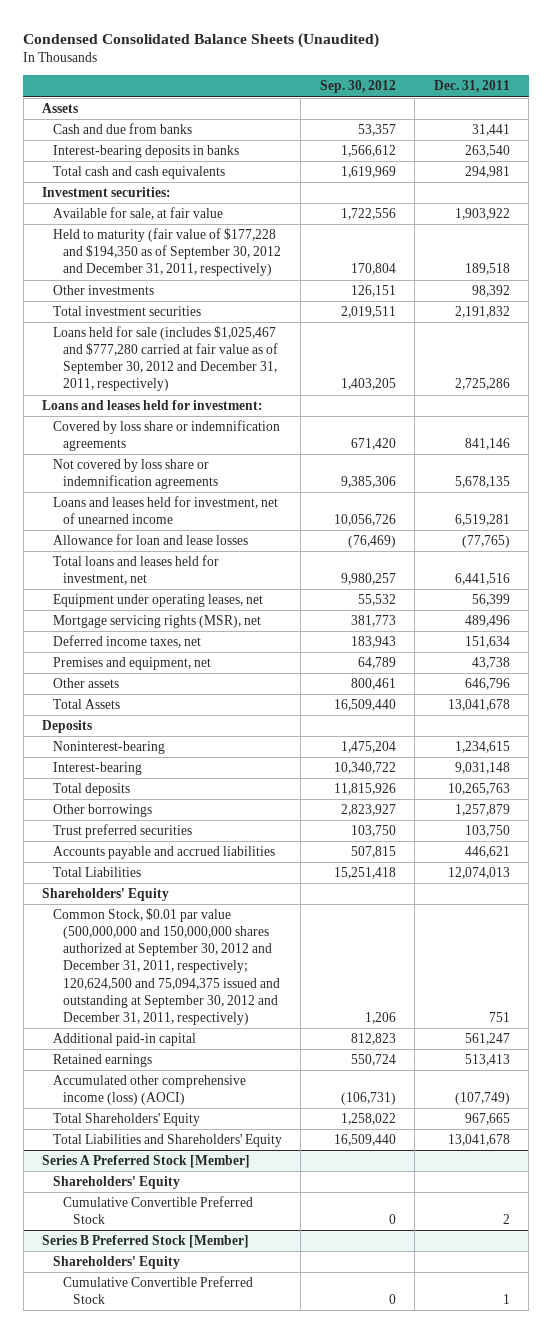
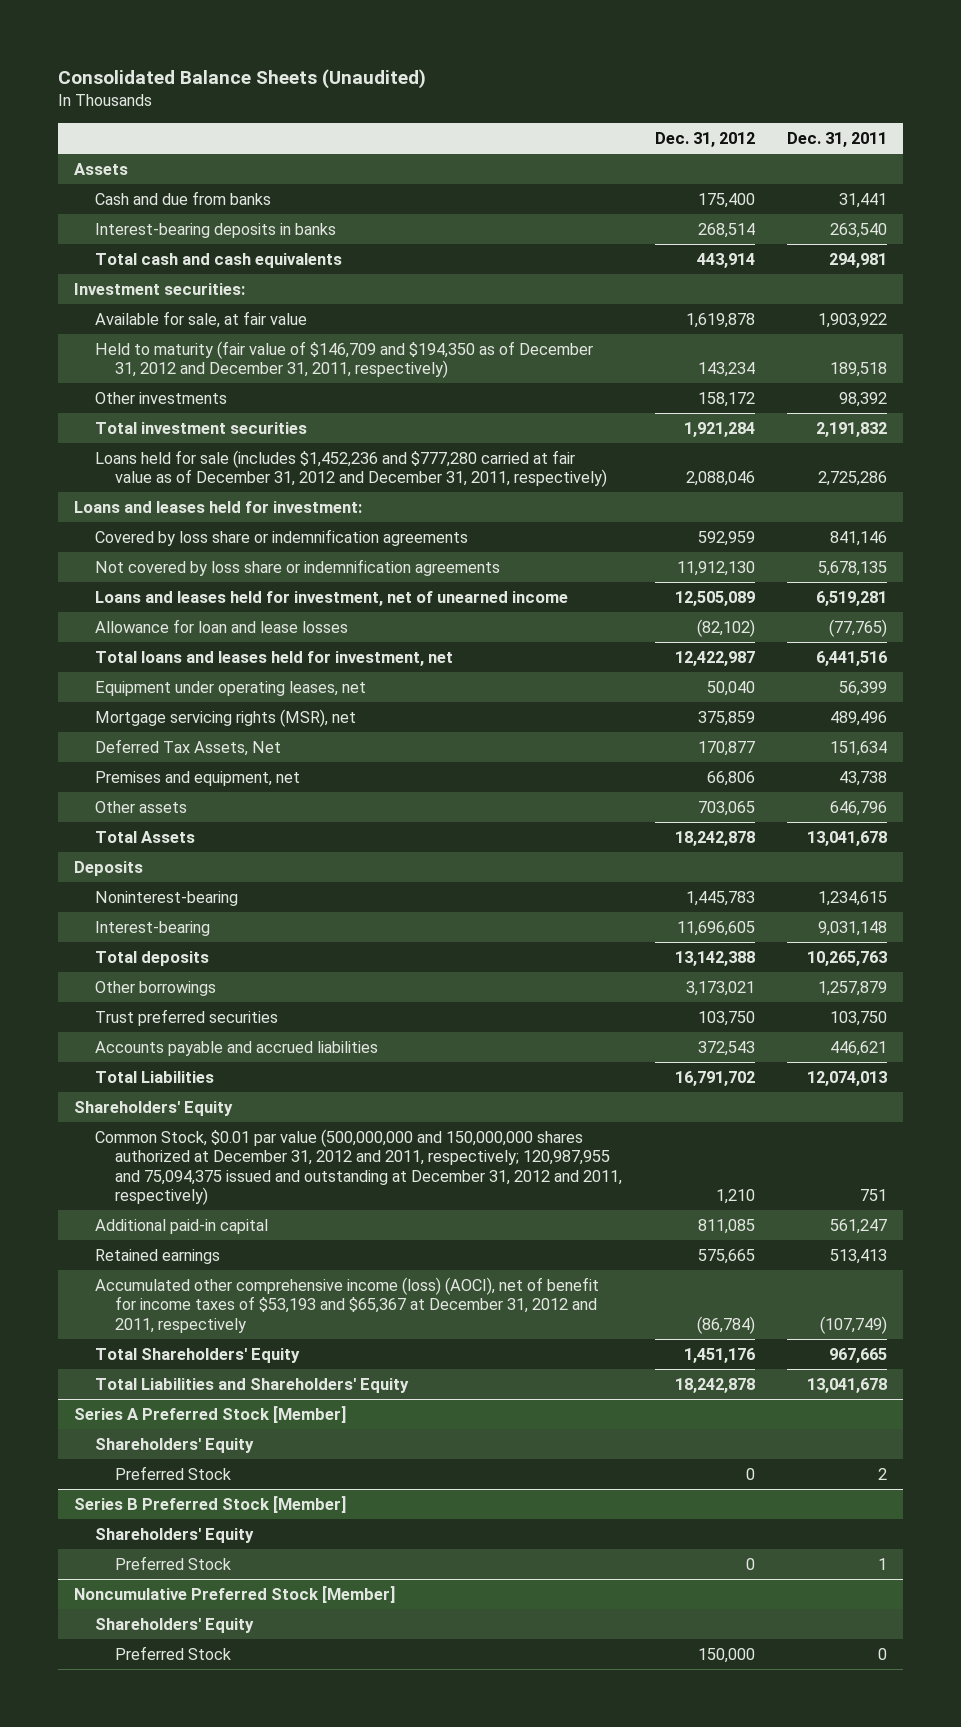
- Condensed Consolidated Balance Sheets (Unaudited)
+ Consolidated Balance Sheets (Unaudited)
- | Sep. 30, 2012 | Dec. 31, 2011
+ | Dec. 31, 2012 | Dec. 31, 2011
- Held to maturity (fair value of $177,228 and $194,350 as of September 30, 2012 and December 31, 2011, respectively) | 170,804 | 189,518
+ Held to maturity (fair value of $146,709 and $194,350 as of December 31, 2012 and December 31, 2011, respectively) | 143,234 | 189,518
- Loans held for sale (includes $1,025,467 and $777,280 carried at fair value as of September 30, 2012 and December 31, 2011, respectively) | 1,403,205 | 2,725,286
+ Loans held for sale (includes $1,452,236 and $777,280 carried at fair value as of December 31, 2012 and December 31, 2011, respectively) | 2,088,046 | 2,725,286
- Deferred income taxes, net | 183,943 | 151,634
+ Deferred Tax Assets, Net | 170,877 | 151,634
- Common Stock, $0.01 par value (500,000,000 and 150,000,000 shares authorized at September 30, 2012 and December 31, 2011, respectively; 120,624,500 and 75,094,375 issued and outstanding at September 30, 2012 and December 31, 2011, respectively) | 1,206 | 751
+ Common Stock, $0.01 par value (500,000,000 and 150,000,000 shares authorized at December 31, 2012 and 2011, respectively; 120,987,955 and 75,094,375 issued and outstanding at December 31, 2012 and 2011, respectively) | 1,210 | 751
- Accumulated other comprehensive income (loss) (AOCI) | (106,731) | (107,749)
+ Accumulated other comprehensive income (loss) (AOCI), net of benefit for income taxes of $53,193 and $65,367 at December 31, 2012 and 2011, respectively | (86,784) | (107,749)
@ Series A Preferred Stock [Member]
- Cumulative Convertible Preferred Stock | 0 | 2
+ Preferred Stock | 0 | 2
@ Series B Preferred Stock [Member]
- Cumulative Convertible Preferred Stock | 0 | 1
+ Preferred Stock | 0 | 1
+ Noncumulative Preferred Stock [Member]
+ Shareholders' Equity
+ Preferred Stock | 150,000 | 0

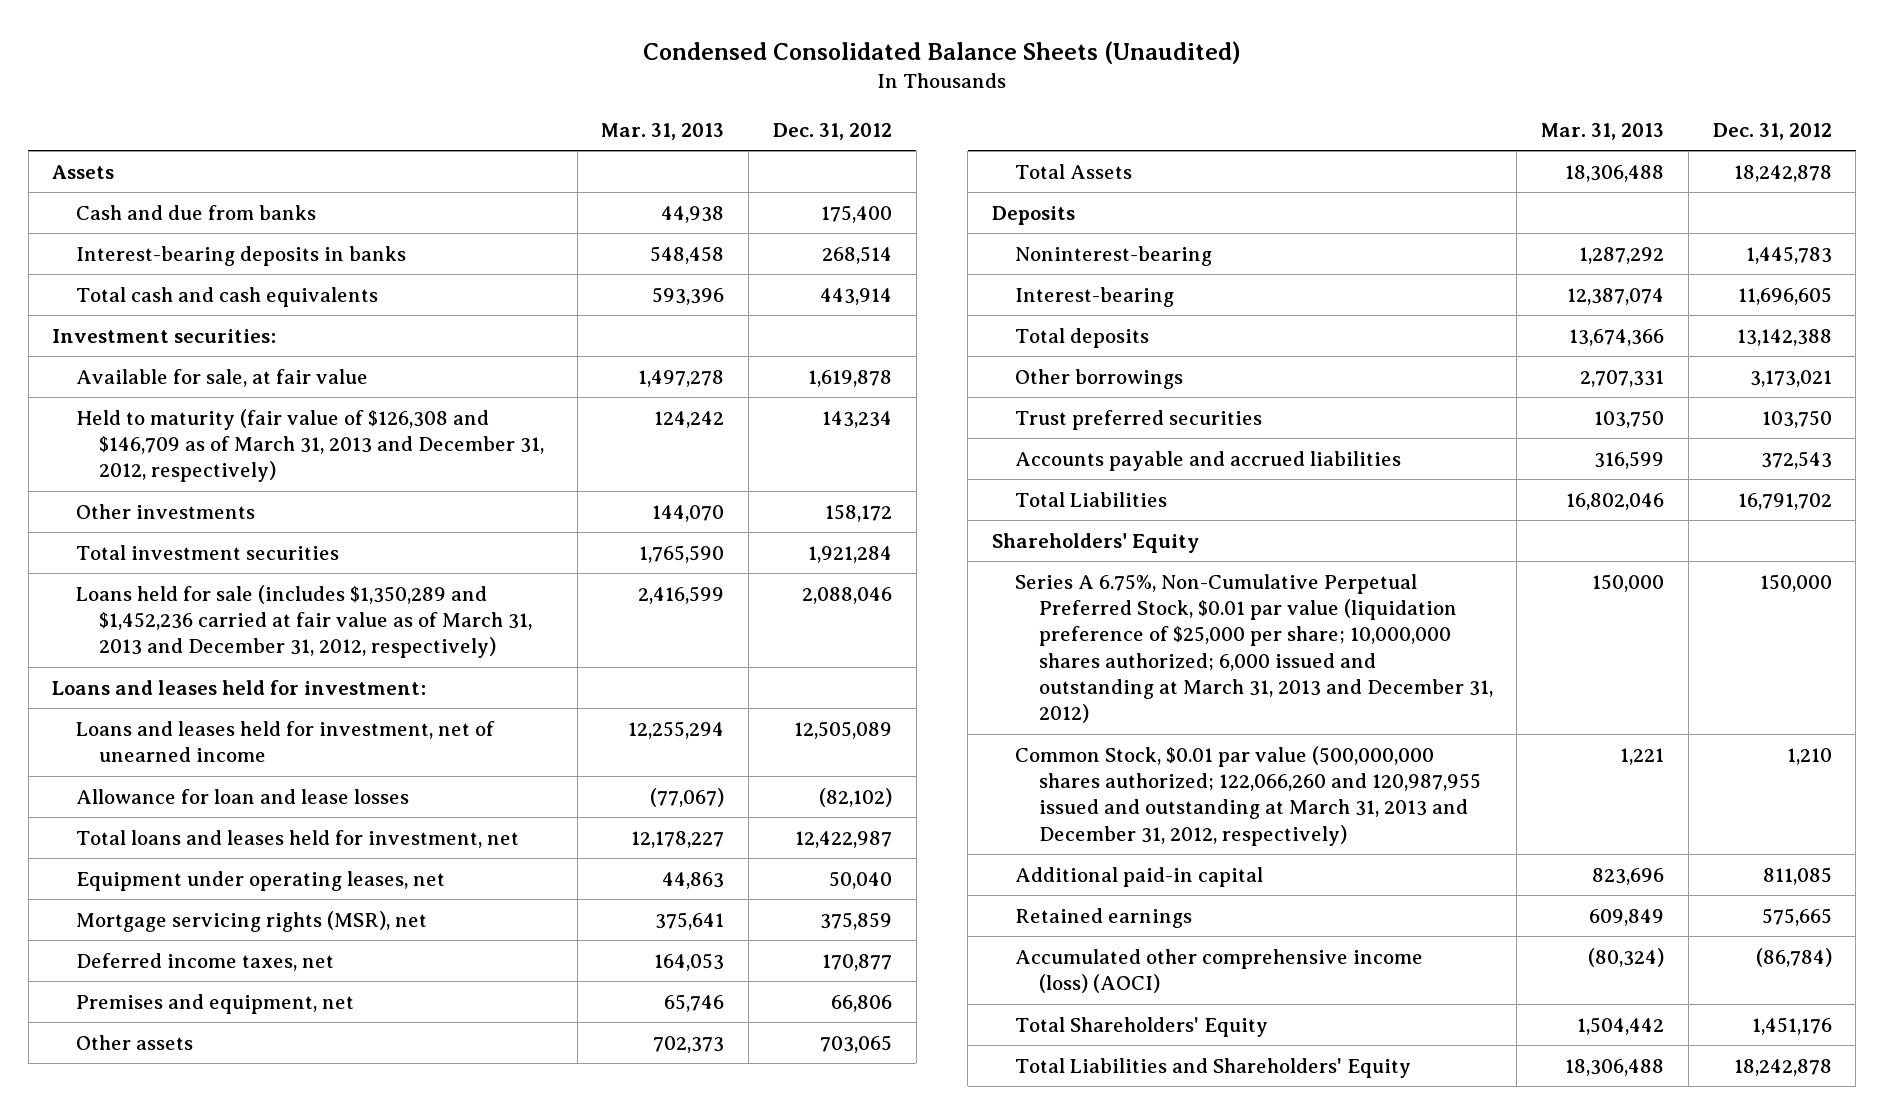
- Consolidated Balance Sheets (Unaudited)
+ Condensed Consolidated Balance Sheets (Unaudited)
- | Dec. 31, 2012 | Dec. 31, 2011
+ | Mar. 31, 2013 | Dec. 31, 2012
- Held to maturity (fair value of $146,709 and $194,350 as of December 31, 2012 and December 31, 2011, respectively) | 143,234 | 189,518
+ Held to maturity (fair value of $126,308 and $146,709 as of March 31, 2013 and December 31, 2012, respectively) | 124,242 | 143,234
- Loans held for sale (includes $1,452,236 and $777,280 carried at fair value as of December 31, 2012 and December 31, 2011, respectively) | 2,088,046 | 2,725,286
+ Loans held for sale (includes $1,350,289 and $1,452,236 carried at fair value as of March 31, 2013 and December 31, 2012, respectively) | 2,416,599 | 2,088,046
- Covered by loss share or indemnification agreements | 592,959 | 841,146
- Not covered by loss share or indemnification agreements | 11,912,130 | 5,678,135
- Deferred Tax Assets, Net | 170,877 | 151,634
+ Deferred income taxes, net | 164,053 | 170,877
- Common Stock, $0.01 par value (500,000,000 and 150,000,000 shares authorized at December 31, 2012 and 2011, respectively; 120,987,955 and 75,094,375 issued and outstanding at December 31, 2012 and 2011, respectively) | 1,210 | 751
+ Series A 6.75%, Non-Cumulative Perpetual Preferred Stock, $0.01 par value (liquidation preference of $25,000 per share; 10,000,000 shares authorized; 6,000 issued and outstanding at March 31, 2013 and December 31, 2012) | 150,000 | 150,000
+ Common Stock, $0.01 par value (500,000,000 shares authorized; 122,066,260 and 120,987,955 issued and outstanding at March 31, 2013 and December 31, 2012, respectively) | 1,221 | 1,210
- Accumulated other comprehensive income (loss) (AOCI), net of benefit for income taxes of $53,193 and $65,367 at December 31, 2012 and 2011, respectively | (86,784) | (107,749)
+ Accumulated other comprehensive income (loss) (AOCI) | (80,324) | (86,784)
- Series A Preferred Stock [Member]
- Shareholders' Equity
- Preferred Stock | 0 | 2
- Series B Preferred Stock [Member]
- Shareholders' Equity
- Preferred Stock | 0 | 1
- Noncumulative Preferred Stock [Member]
- Shareholders' Equity
- Preferred Stock | 150,000 | 0

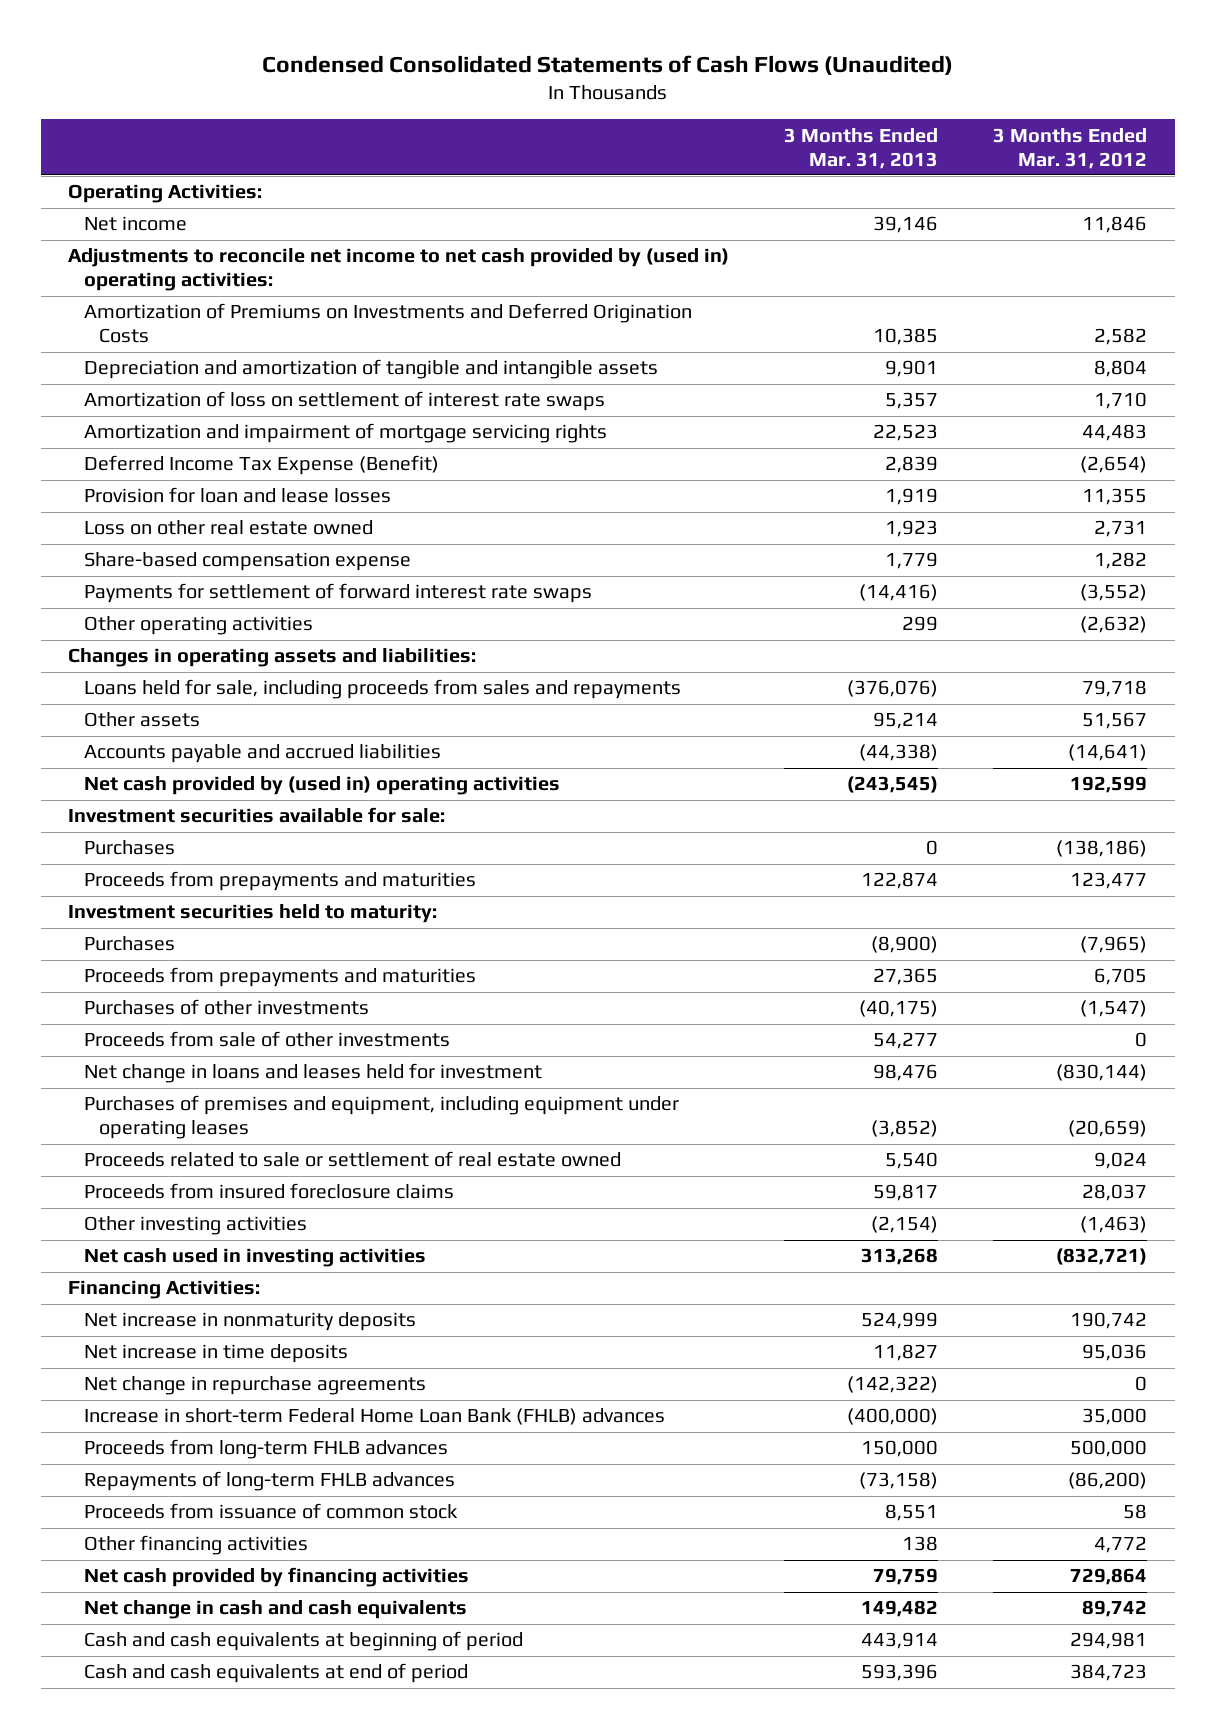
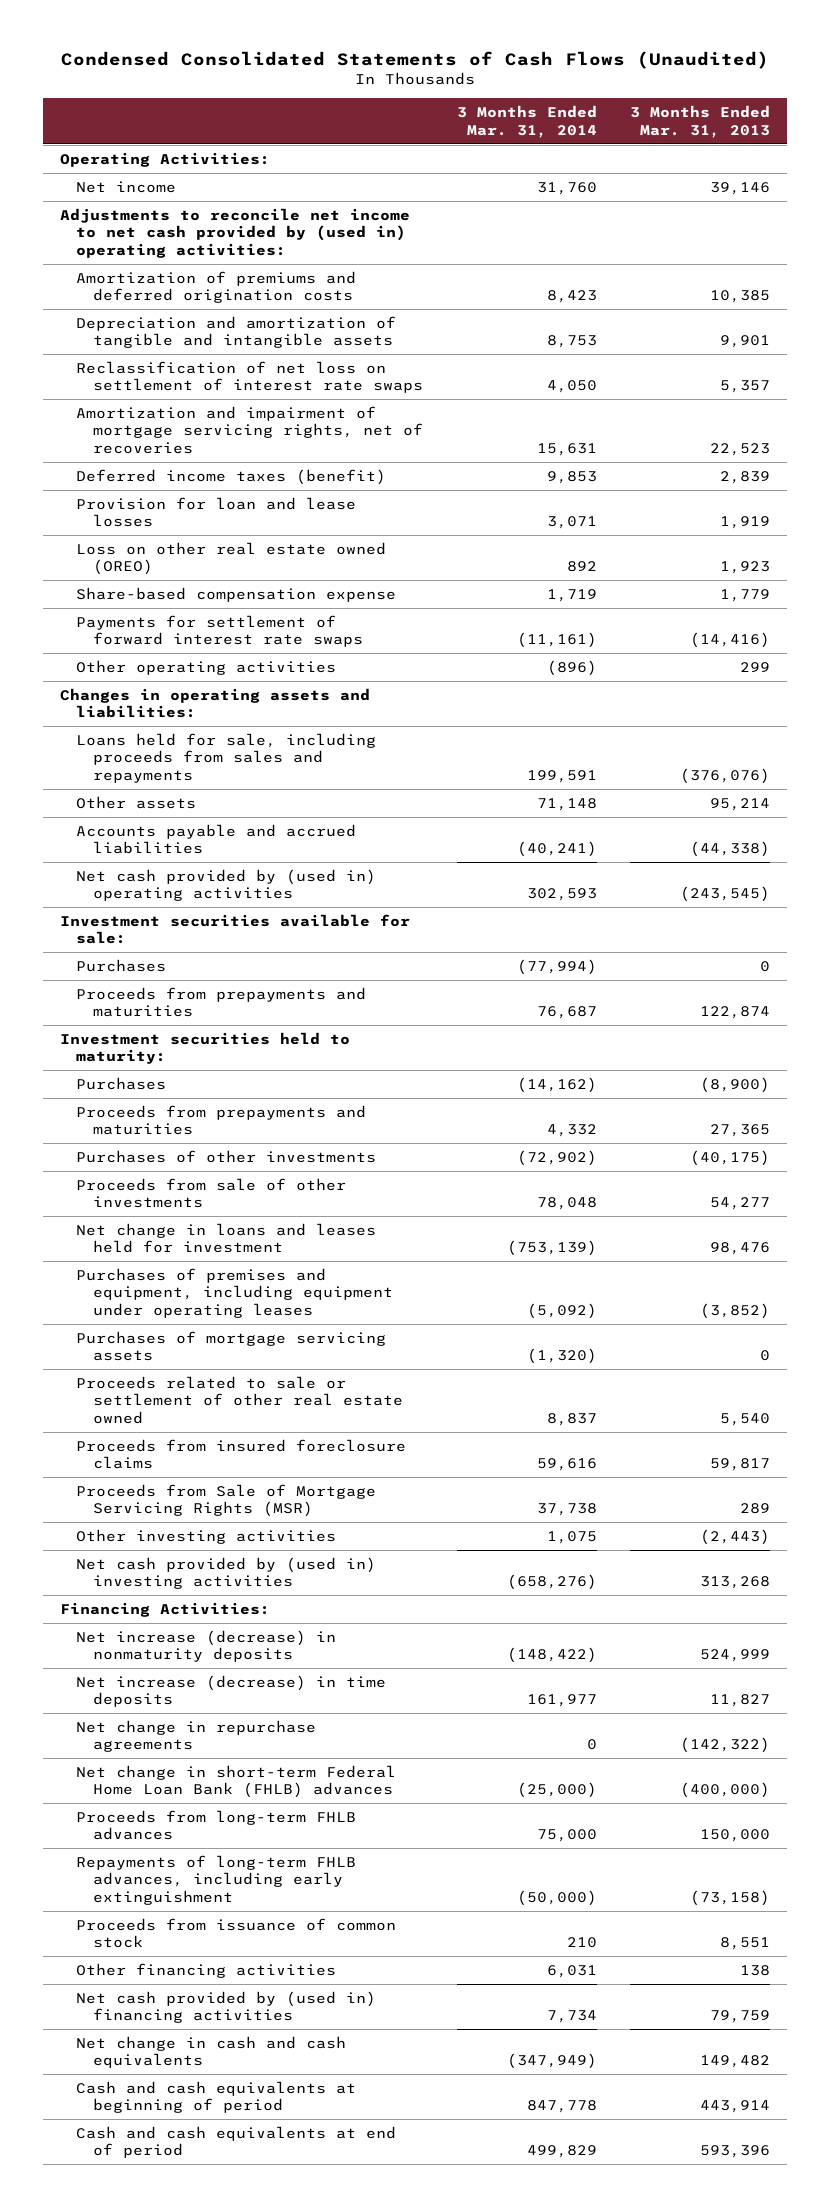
- | 3 Months Ended Mar. 31, 2013 | 3 Months Ended Mar. 31, 2012
+ | 3 Months Ended Mar. 31, 2014 | 3 Months Ended Mar. 31, 2013
- Amortization of Premiums on Investments and Deferred Origination Costs | 10,385 | 2,582
+ Amortization of premiums and deferred origination costs | 8,423 | 10,385
- Amortization of loss on settlement of interest rate swaps | 5,357 | 1,710
- Amortization and impairment of mortgage servicing rights | 22,523 | 44,483
- Deferred Income Tax Expense (Benefit) | 2,839 | (2,654)
+ Reclassification of net loss on settlement of interest rate swaps | 4,050 | 5,357
+ Amortization and impairment of mortgage servicing rights, net of recoveries | 15,631 | 22,523
+ Deferred income taxes (benefit) | 9,853 | 2,839
- Loss on other real estate owned | 1,923 | 2,731
+ Loss on other real estate owned (OREO) | 892 | 1,923
- Proceeds related to sale or settlement of real estate owned | 5,540 | 9,024
+ Purchases of mortgage servicing assets | (1,320) | 0
+ Proceeds related to sale or settlement of other real estate owned | 8,837 | 5,540
- Other investing activities | (2,154) | (1,463)
- Net cash used in investing activities | 313,268 | (832,721)
+ Proceeds from Sale of Mortgage Servicing Rights (MSR) | 37,738 | 289
+ Other investing activities | 1,075 | (2,443)
+ Net cash provided by (used in) investing activities | (658,276) | 313,268
- Net increase in nonmaturity deposits | 524,999 | 190,742
- Net increase in time deposits | 11,827 | 95,036
+ Net increase (decrease) in nonmaturity deposits | (148,422) | 524,999
+ Net increase (decrease) in time deposits | 161,977 | 11,827
- Increase in short-term Federal Home Loan Bank (FHLB) advances | (400,000) | 35,000
+ Net change in short-term Federal Home Loan Bank (FHLB) advances | (25,000) | (400,000)
- Repayments of long-term FHLB advances | (73,158) | (86,200)
+ Repayments of long-term FHLB advances, including early extinguishment | (50,000) | (73,158)
- Net cash provided by financing activities | 79,759 | 729,864
+ Net cash provided by (used in) financing activities | 7,734 | 79,759

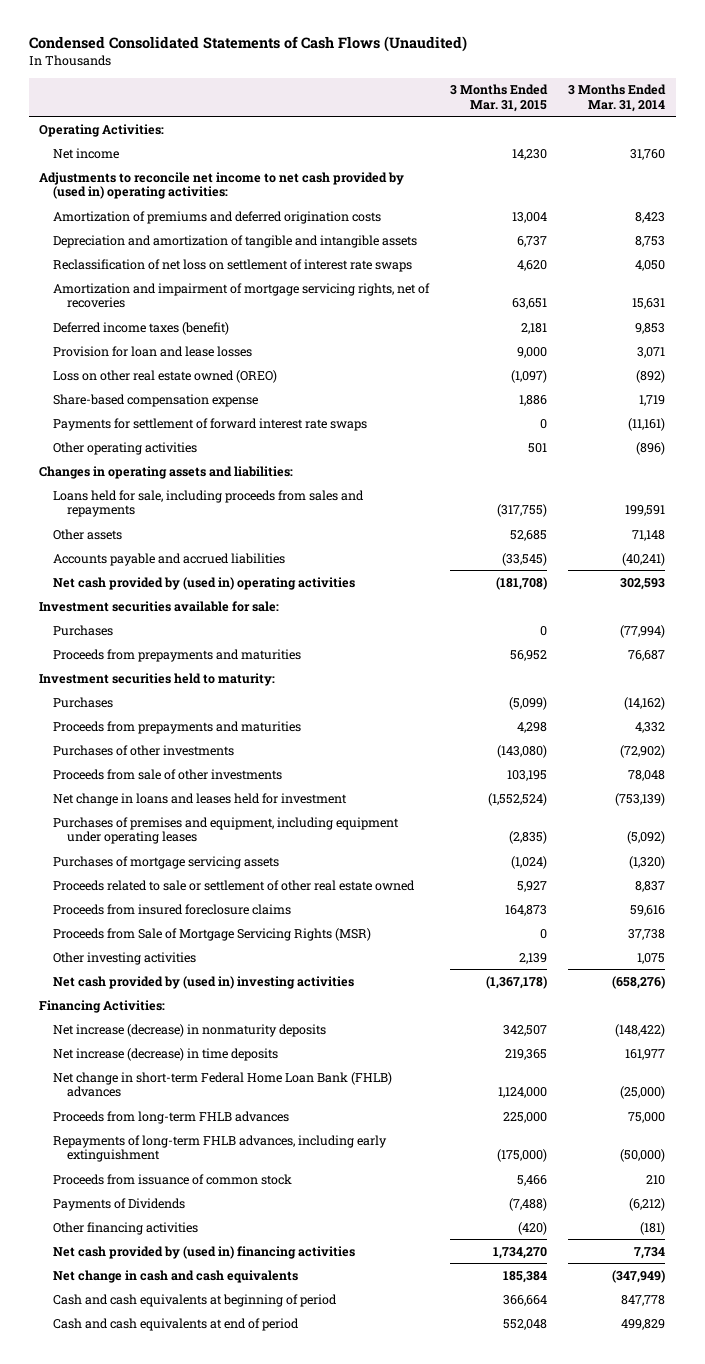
- | 3 Months Ended Mar. 31, 2014 | 3 Months Ended Mar. 31, 2013
+ | 3 Months Ended Mar. 31, 2015 | 3 Months Ended Mar. 31, 2014
- Loss on other real estate owned (OREO) | 892 | 1,923
+ Loss on other real estate owned (OREO) | (1,097) | (892)
- Net change in repurchase agreements | 0 | (142,322)
- Other financing activities | 6,031 | 138
+ Payments of Dividends | (7,488) | (6,212)
+ Other financing activities | (420) | (181)

